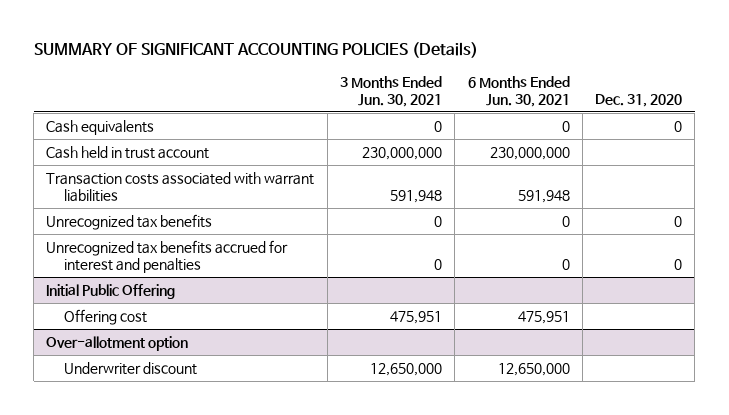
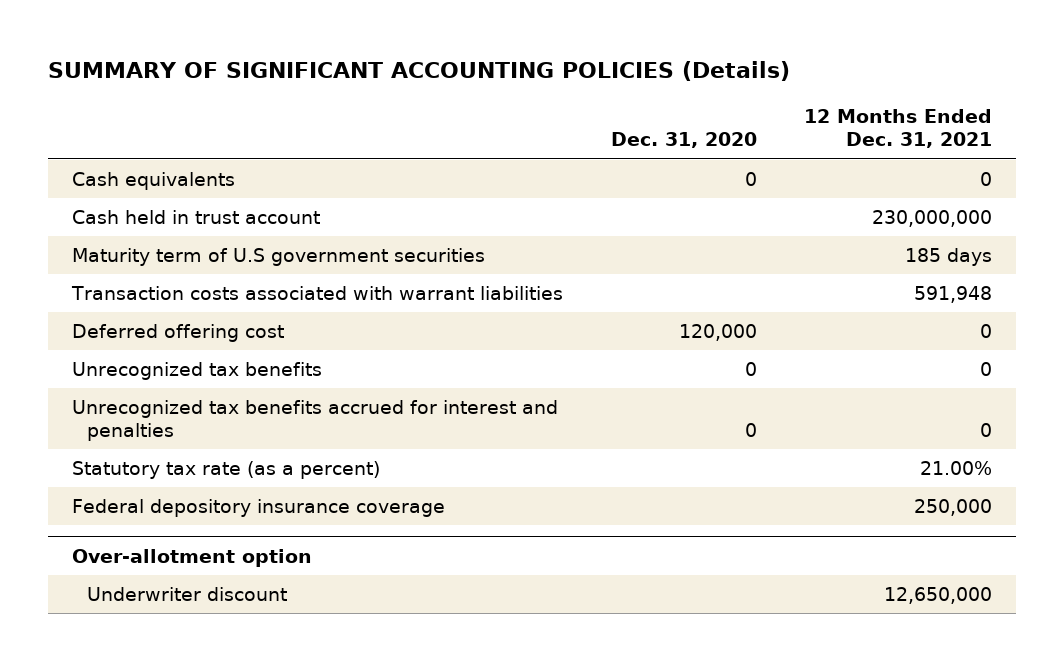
- | 3 Months Ended Jun. 30, 2021 | 6 Months Ended Jun. 30, 2021 | Dec. 31, 2020
+ | Dec. 31, 2020 | 12 Months Ended Dec. 31, 2021
+ Maturity term of U.S government securities | | 185 days
+ Deferred offering cost | 120,000 | 0
- Initial Public Offering
- Offering cost | 475,951 | 475,951 |
+ Statutory tax rate (as a percent) | | 21.00%
+ Federal depository insurance coverage | | 250,000

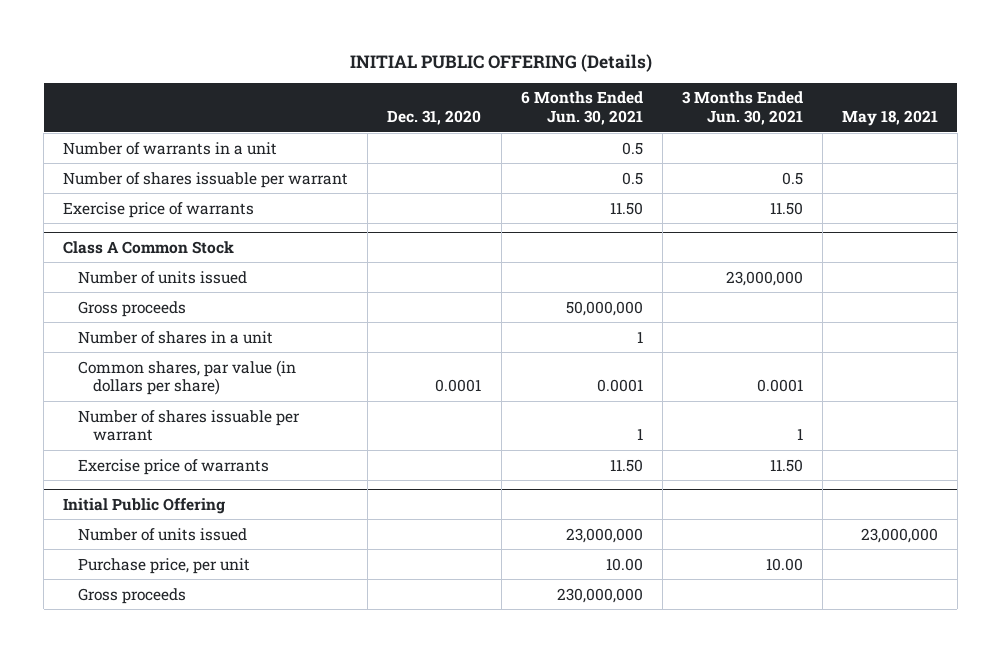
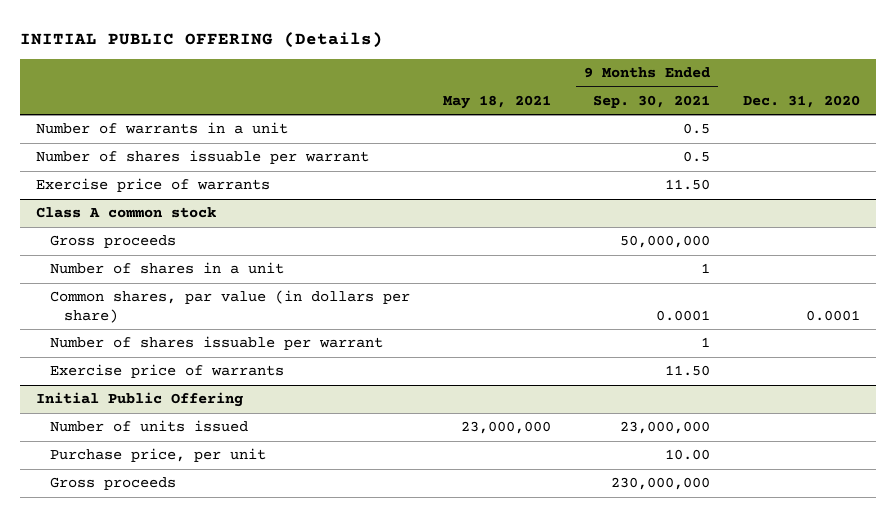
- | Dec. 31, 2020 | 6 Months Ended Jun. 30, 2021 | 3 Months Ended Jun. 30, 2021 | May 18, 2021
+ | May 18, 2021 | 9 Months Ended Sep. 30, 2021 | Dec. 31, 2020
- Class A Common Stock
- Number of units issued | | | 23,000,000 |
+ Class A common stock

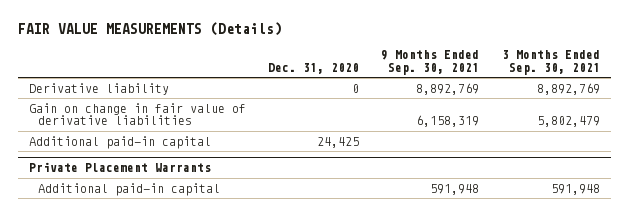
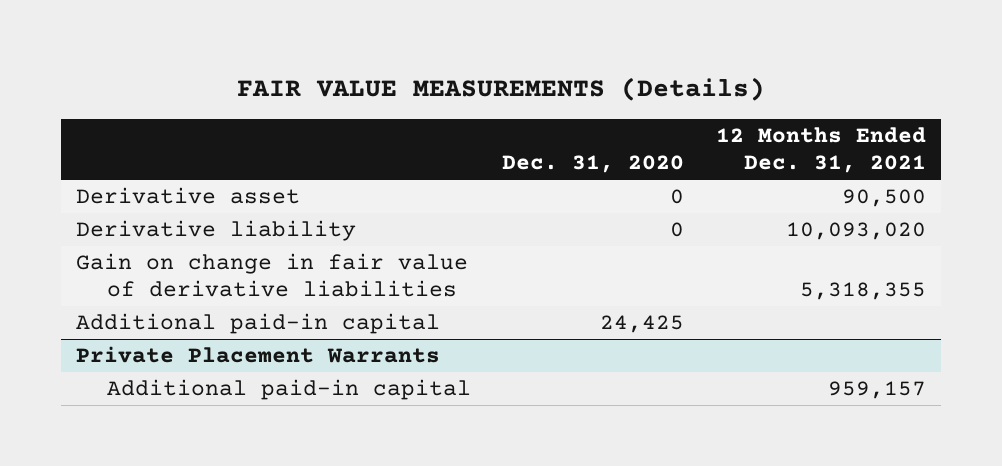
- | Dec. 31, 2020 | 9 Months Ended Sep. 30, 2021 | 3 Months Ended Sep. 30, 2021
+ | Dec. 31, 2020 | 12 Months Ended Dec. 31, 2021
+ Derivative asset | 0 | 90,500

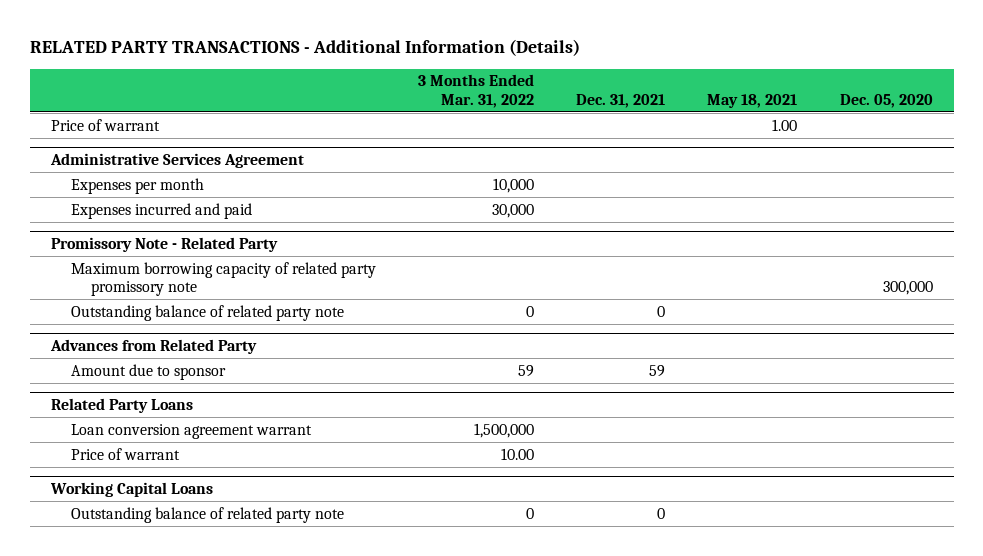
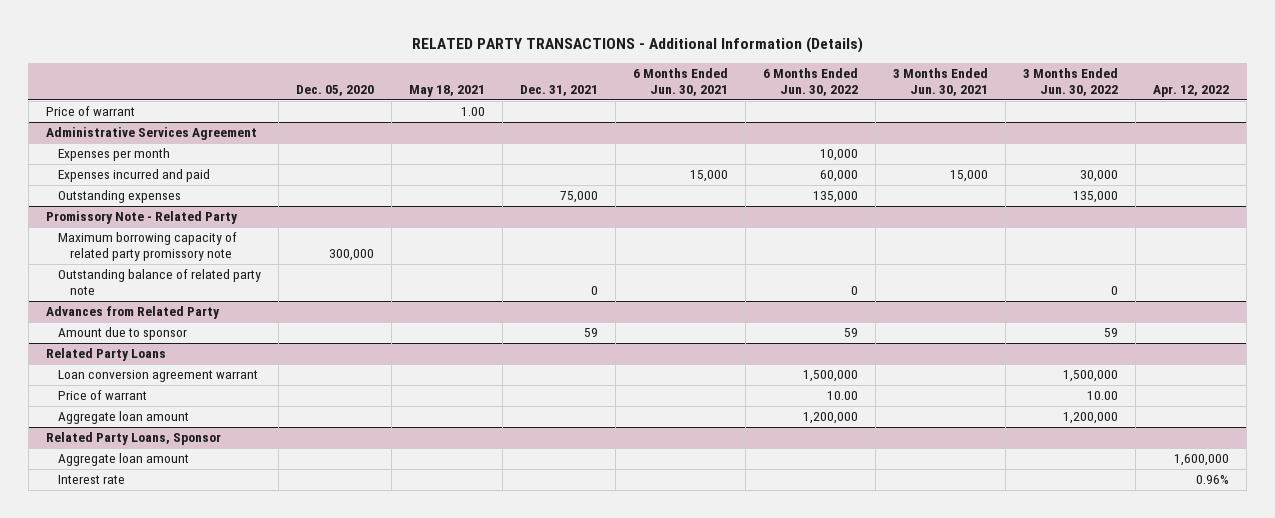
- | 3 Months Ended Mar. 31, 2022 | Dec. 31, 2021 | May 18, 2021 | Dec. 05, 2020
+ | Dec. 05, 2020 | May 18, 2021 | Dec. 31, 2021 | 6 Months Ended Jun. 30, 2021 | 6 Months Ended Jun. 30, 2022 | 3 Months Ended Jun. 30, 2021 | 3 Months Ended Jun. 30, 2022 | Apr. 12, 2022
@ Administrative Services Agreement
+ Outstanding expenses | | | 75,000 | | 135,000 | | 135,000 |
- Working Capital Loans
- Outstanding balance of related party note | 0 | 0 | |
@ Related Party Loans
+ Aggregate loan amount | | | | | 1,200,000 | | 1,200,000 |
+ Related Party Loans, Sponsor
+ Aggregate loan amount | | | | | | | | 1,600,000
+ Interest rate | | | | | | | | 0.96%

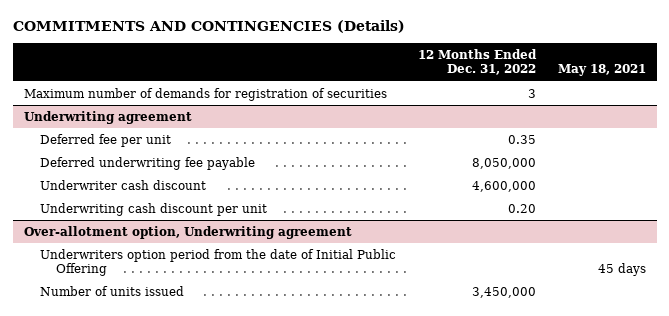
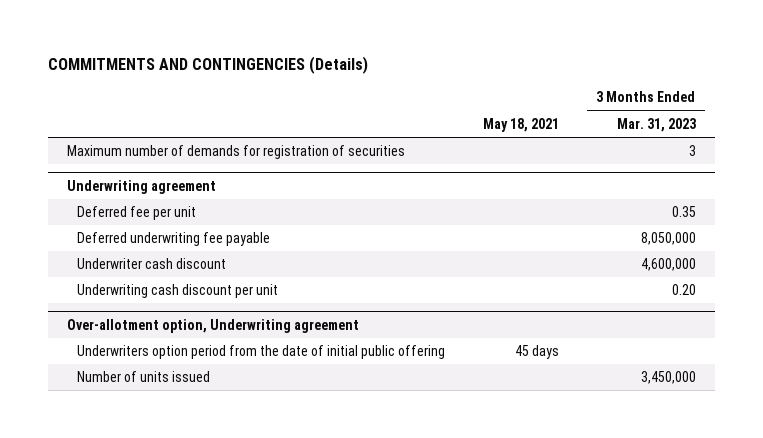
- | 12 Months Ended Dec. 31, 2022 | May 18, 2021
+ | May 18, 2021 | 3 Months Ended Mar. 31, 2023
@ Over-allotment option, Underwriting agreement
- Underwriters option period from the date of Initial Public Offering | | 45 days
+ Underwriters option period from the date of initial public offering | 45 days |

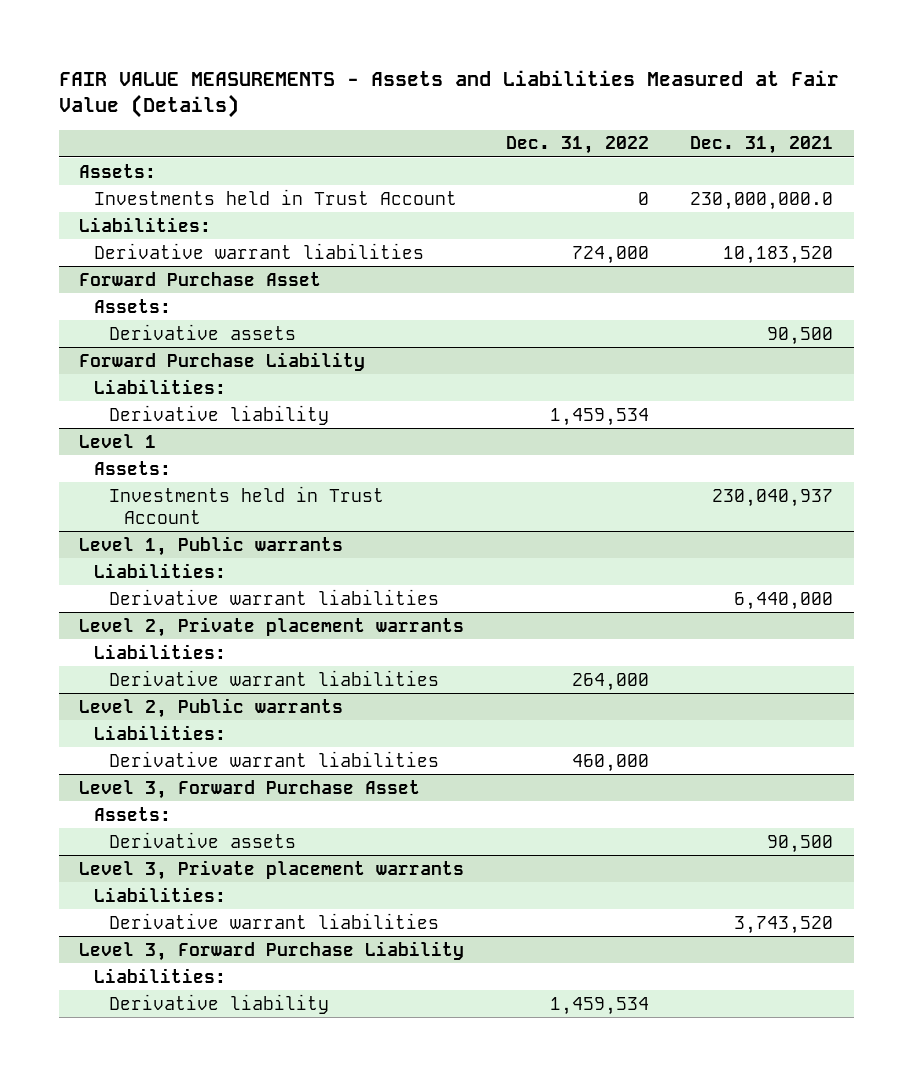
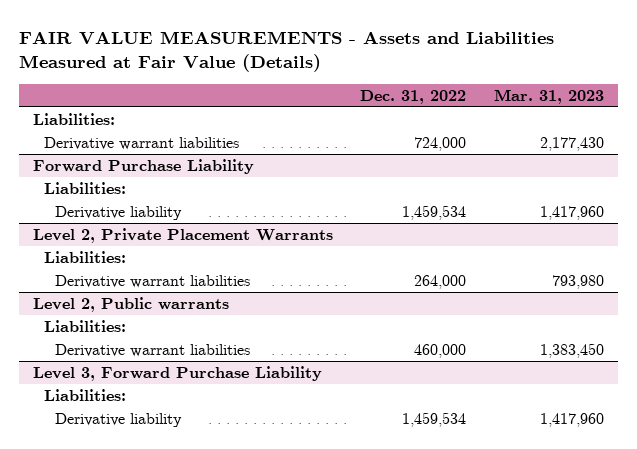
- | Dec. 31, 2022 | Dec. 31, 2021
+ | Dec. 31, 2022 | Mar. 31, 2023
- Assets:
- Investments held in Trust Account | 0 | 230,000,000.0
- Forward Purchase Asset
- Assets:
- Derivative assets | | 90,500
- Level 1
- Assets:
- Investments held in Trust Account | | 230,040,937
- Level 1, Public warrants
- Liabilities:
- Derivative warrant liabilities | | 6,440,000
- Level 2, Private placement warrants
+ Level 2, Private Placement Warrants
- Level 3, Forward Purchase Asset
- Assets:
- Derivative assets | | 90,500
- Level 3, Private placement warrants
- Liabilities:
- Derivative warrant liabilities | | 3,743,520

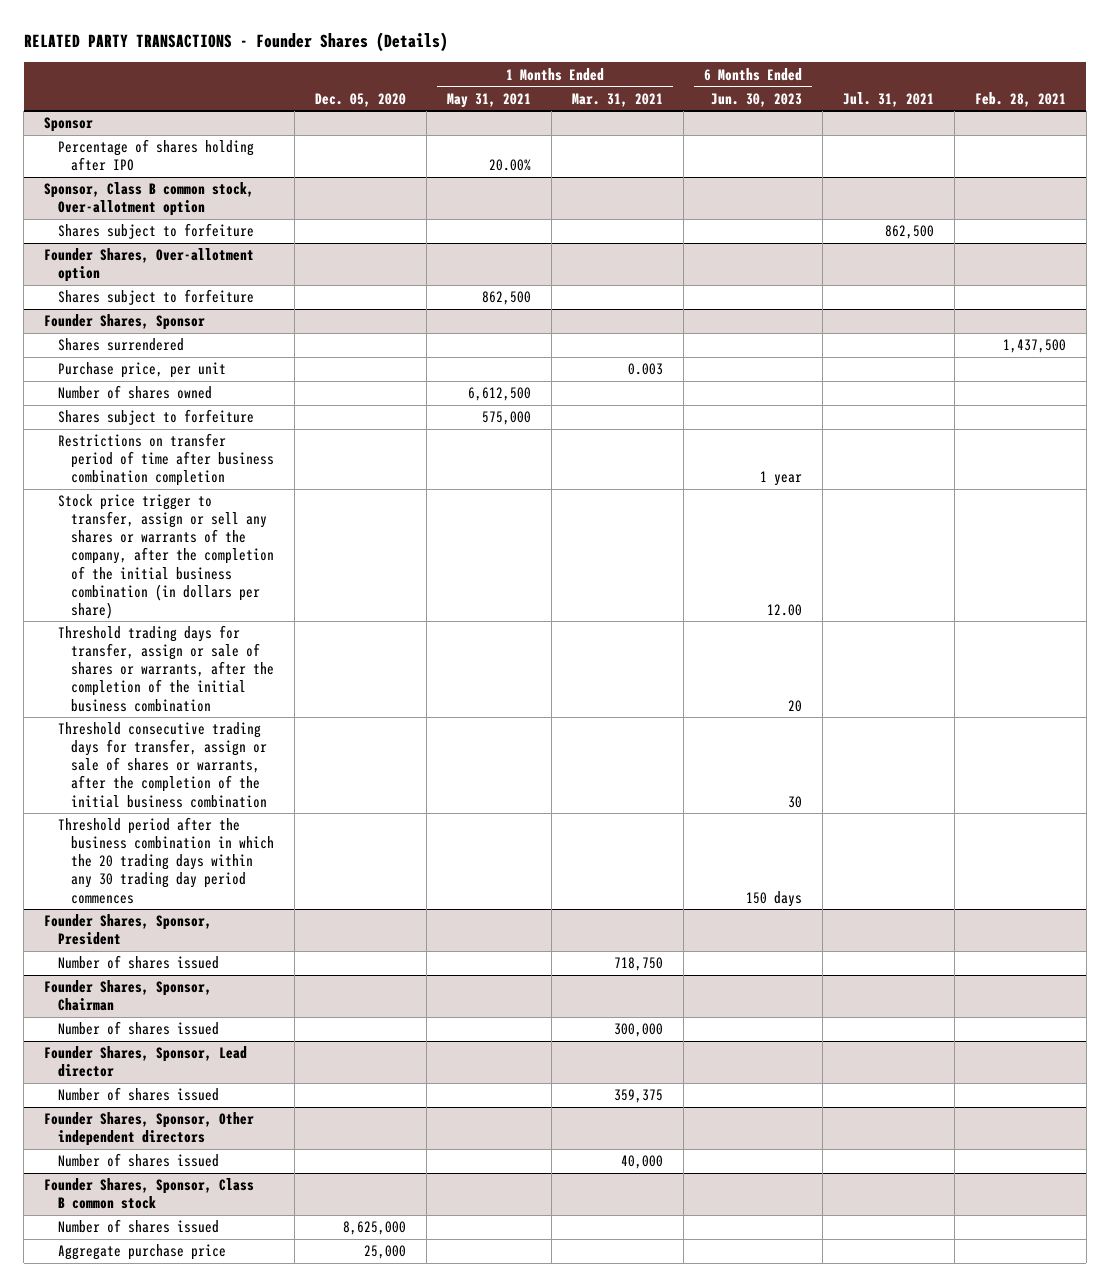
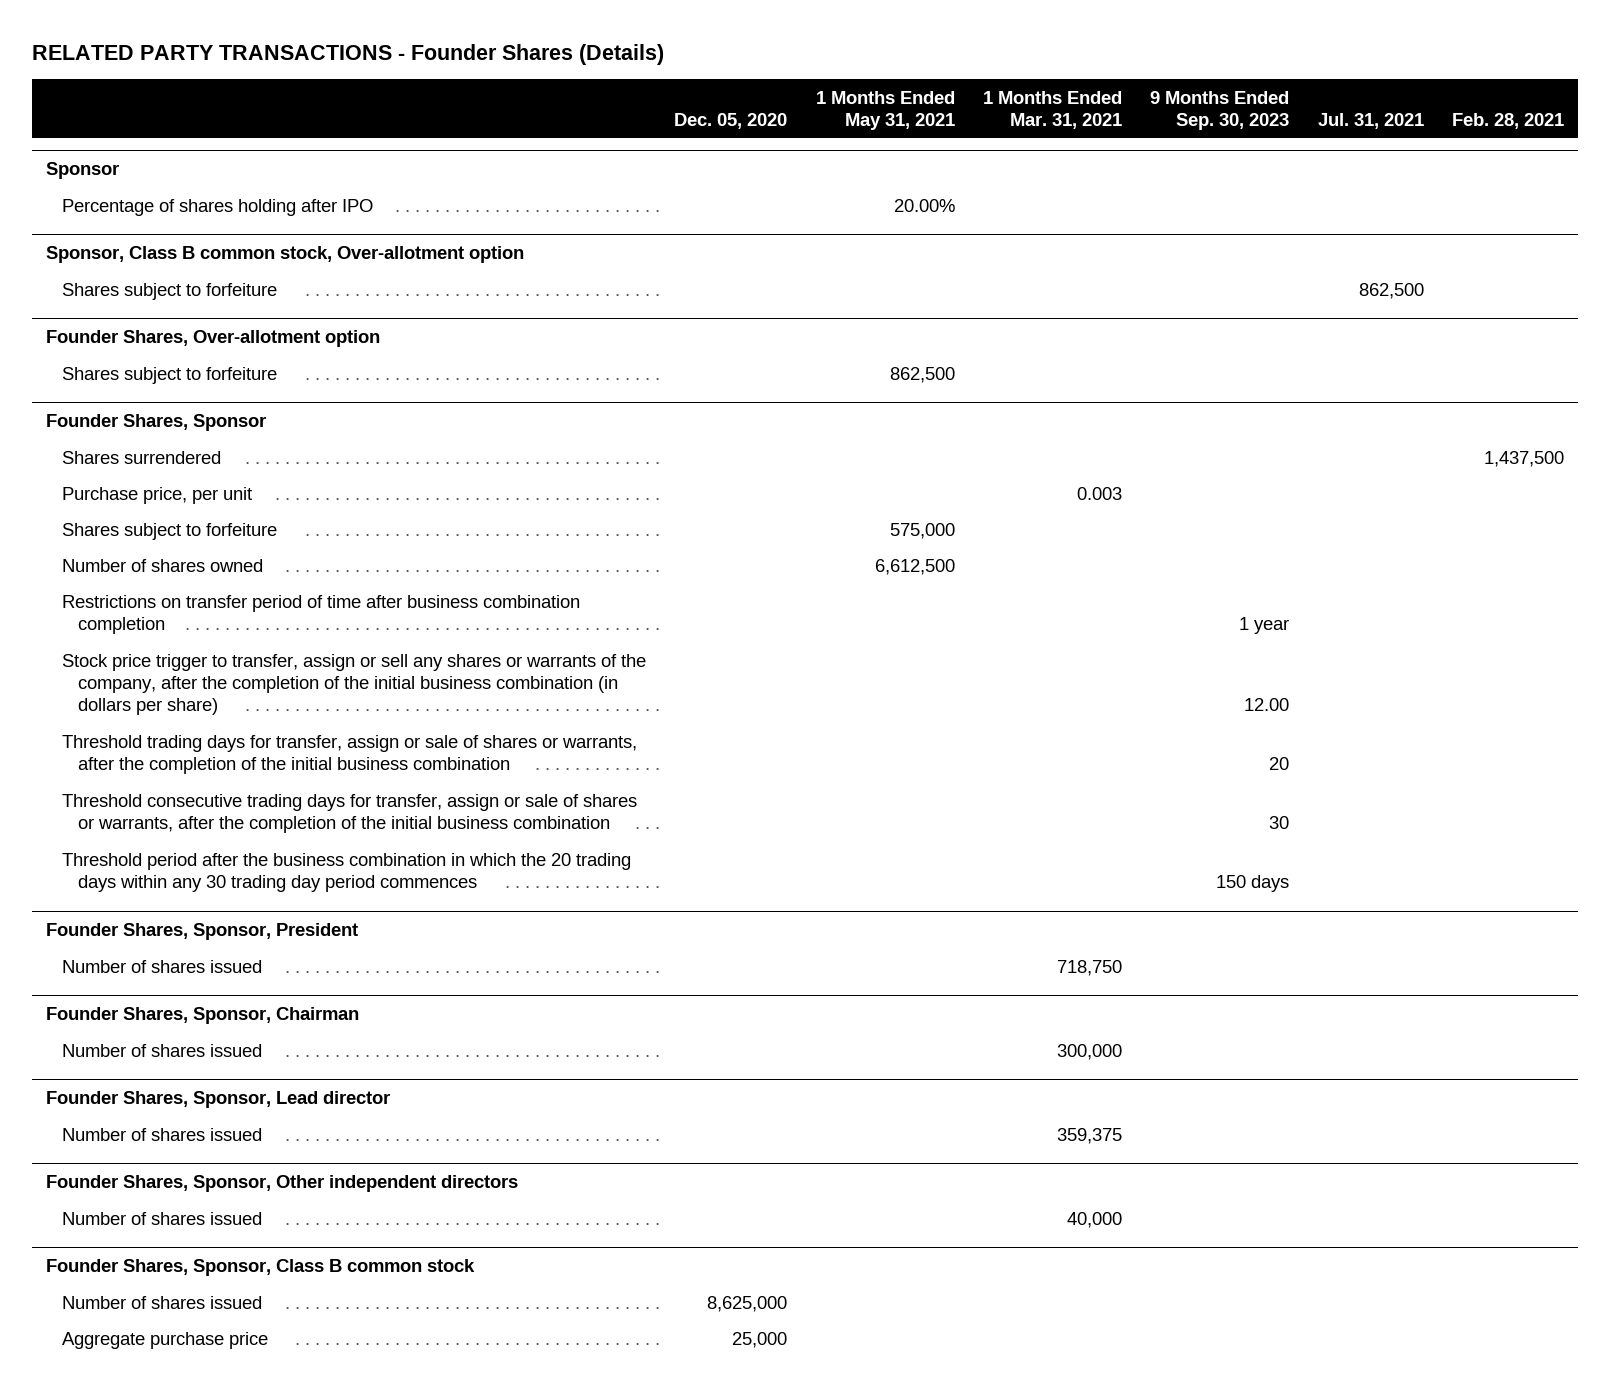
- | Dec. 05, 2020 | 1 Months Ended May 31, 2021 | 1 Months Ended Mar. 31, 2021 | 6 Months Ended Jun. 30, 2023 | Jul. 31, 2021 | Feb. 28, 2021
+ | Dec. 05, 2020 | 1 Months Ended May 31, 2021 | 1 Months Ended Mar. 31, 2021 | 9 Months Ended Sep. 30, 2023 | Jul. 31, 2021 | Feb. 28, 2021
@ Founder Shares, Sponsor
moved down: Number of shares owned | | 6,612,500 | | | |

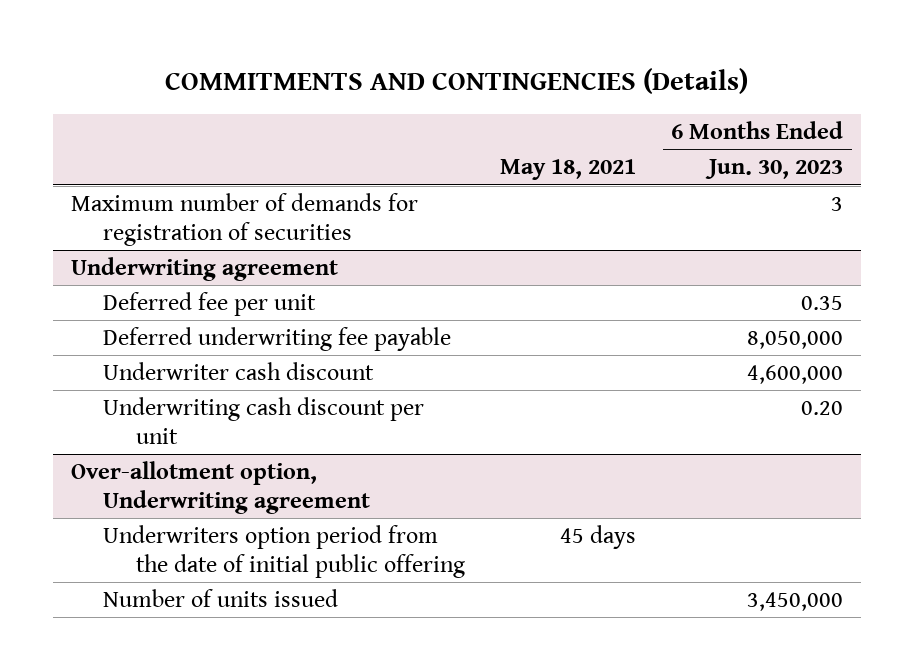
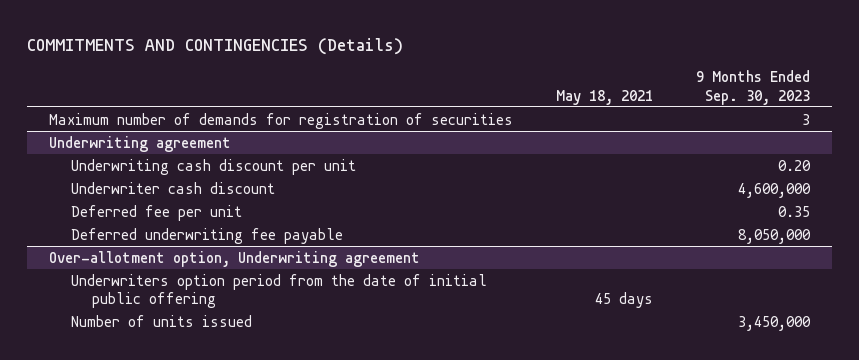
- | May 18, 2021 | 6 Months Ended Jun. 30, 2023
+ | May 18, 2021 | 9 Months Ended Sep. 30, 2023
@ Underwriting agreement
moved up: Underwriting cash discount per unit | | 0.20
moved up: Underwriter cash discount | | 4,600,000

